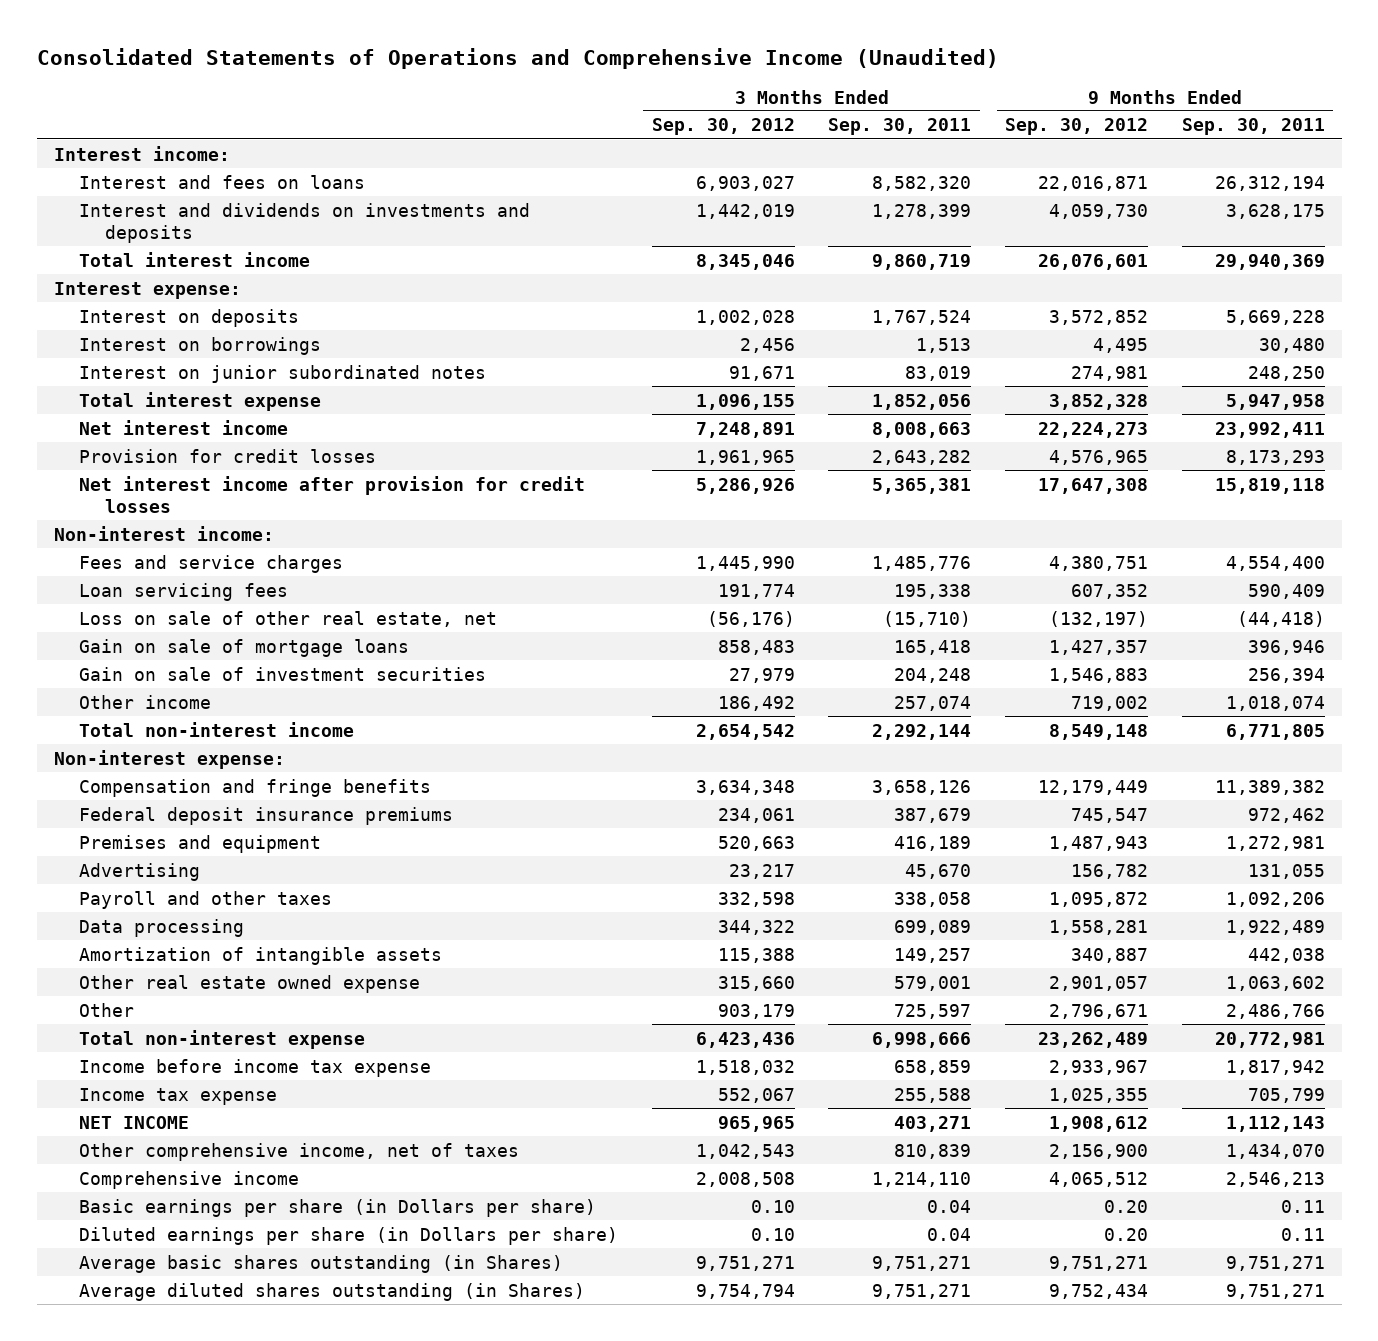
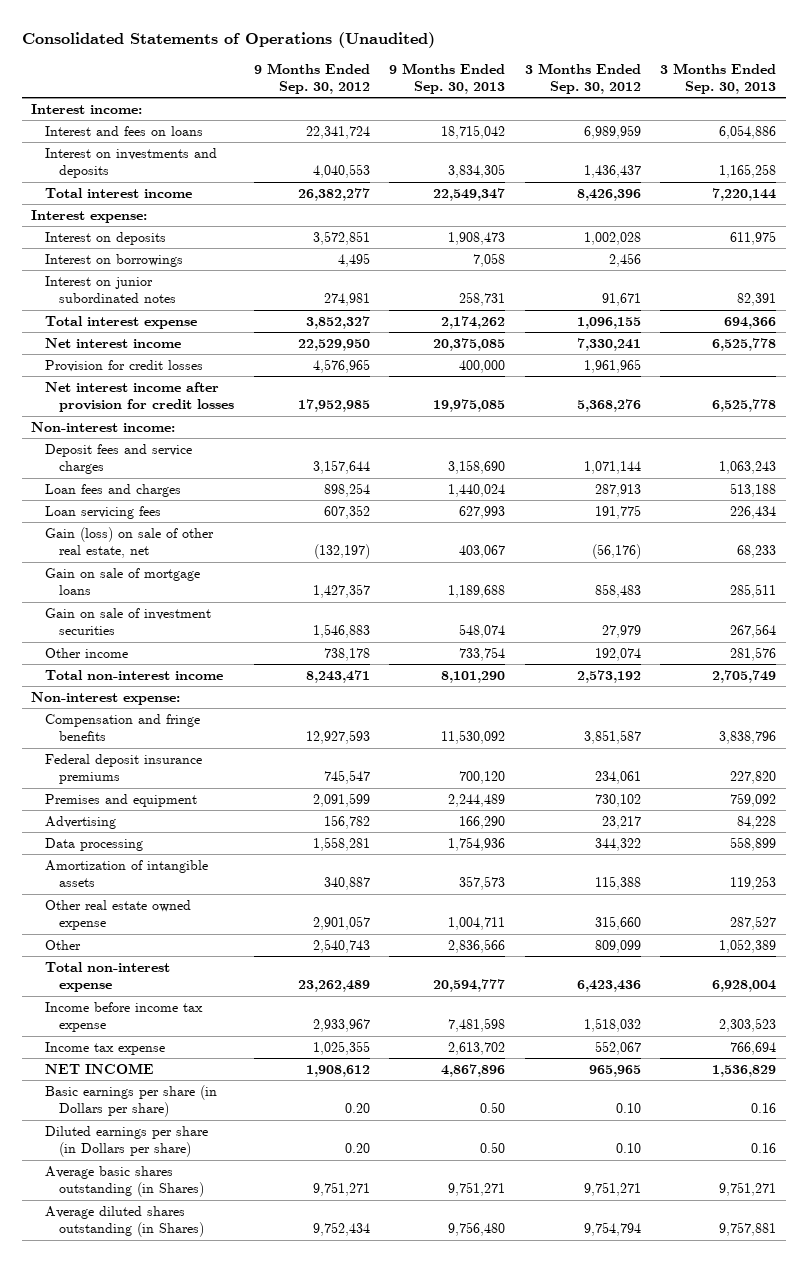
- Consolidated Statements of Operations and Comprehensive Income (Unaudited)
+ Consolidated Statements of Operations (Unaudited)
- | 3 Months Ended Sep. 30, 2012 | 3 Months Ended Sep. 30, 2011 | 9 Months Ended Sep. 30, 2012 | 9 Months Ended Sep. 30, 2011
+ | 9 Months Ended Sep. 30, 2012 | 9 Months Ended Sep. 30, 2013 | 3 Months Ended Sep. 30, 2012 | 3 Months Ended Sep. 30, 2013
- Interest and fees on loans | 6,903,027 | 8,582,320 | 22,016,871 | 26,312,194
- Interest and dividends on investments and deposits | 1,442,019 | 1,278,399 | 4,059,730 | 3,628,175
- Total interest income | 8,345,046 | 9,860,719 | 26,076,601 | 29,940,369
+ Interest and fees on loans | 22,341,724 | 18,715,042 | 6,989,959 | 6,054,886
+ Interest on investments and deposits | 4,040,553 | 3,834,305 | 1,436,437 | 1,165,258
+ Total interest income | 26,382,277 | 22,549,347 | 8,426,396 | 7,220,144
- Interest on deposits | 1,002,028 | 1,767,524 | 3,572,852 | 5,669,228
+ Interest on deposits | 3,572,851 | 1,908,473 | 1,002,028 | 611,975
- Total interest expense | 1,096,155 | 1,852,056 | 3,852,328 | 5,947,958
- Net interest income | 7,248,891 | 8,008,663 | 22,224,273 | 23,992,411
+ Total interest expense | 3,852,327 | 2,174,262 | 1,096,155 | 694,366
+ Net interest income | 22,529,950 | 20,375,085 | 7,330,241 | 6,525,778
- Net interest income after provision for credit losses | 5,286,926 | 5,365,381 | 17,647,308 | 15,819,118
+ Net interest income after provision for credit losses | 17,952,985 | 19,975,085 | 5,368,276 | 6,525,778
- Fees and service charges | 1,445,990 | 1,485,776 | 4,380,751 | 4,554,400
- Loan servicing fees | 191,774 | 195,338 | 607,352 | 590,409
- Loss on sale of other real estate, net | (56,176) | (15,710) | (132,197) | (44,418)
+ Deposit fees and service charges | 3,157,644 | 3,158,690 | 1,071,144 | 1,063,243
+ Loan fees and charges | 898,254 | 1,440,024 | 287,913 | 513,188
+ Loan servicing fees | 607,352 | 627,993 | 191,775 | 226,434
+ Gain (loss) on sale of other real estate, net | (132,197) | 403,067 | (56,176) | 68,233
- Other income | 186,492 | 257,074 | 719,002 | 1,018,074
- Total non-interest income | 2,654,542 | 2,292,144 | 8,549,148 | 6,771,805
+ Other income | 738,178 | 733,754 | 192,074 | 281,576
+ Total non-interest income | 8,243,471 | 8,101,290 | 2,573,192 | 2,705,749
- Compensation and fringe benefits | 3,634,348 | 3,658,126 | 12,179,449 | 11,389,382
+ Compensation and fringe benefits | 12,927,593 | 11,530,092 | 3,851,587 | 3,838,796
- Premises and equipment | 520,663 | 416,189 | 1,487,943 | 1,272,981
+ Premises and equipment | 2,091,599 | 2,244,489 | 730,102 | 759,092
- Payroll and other taxes | 332,598 | 338,058 | 1,095,872 | 1,092,206
- Other | 903,179 | 725,597 | 2,796,671 | 2,486,766
+ Other | 2,540,743 | 2,836,566 | 809,099 | 1,052,389
- Other comprehensive income, net of taxes | 1,042,543 | 810,839 | 2,156,900 | 1,434,070
- Comprehensive income | 2,008,508 | 1,214,110 | 4,065,512 | 2,546,213

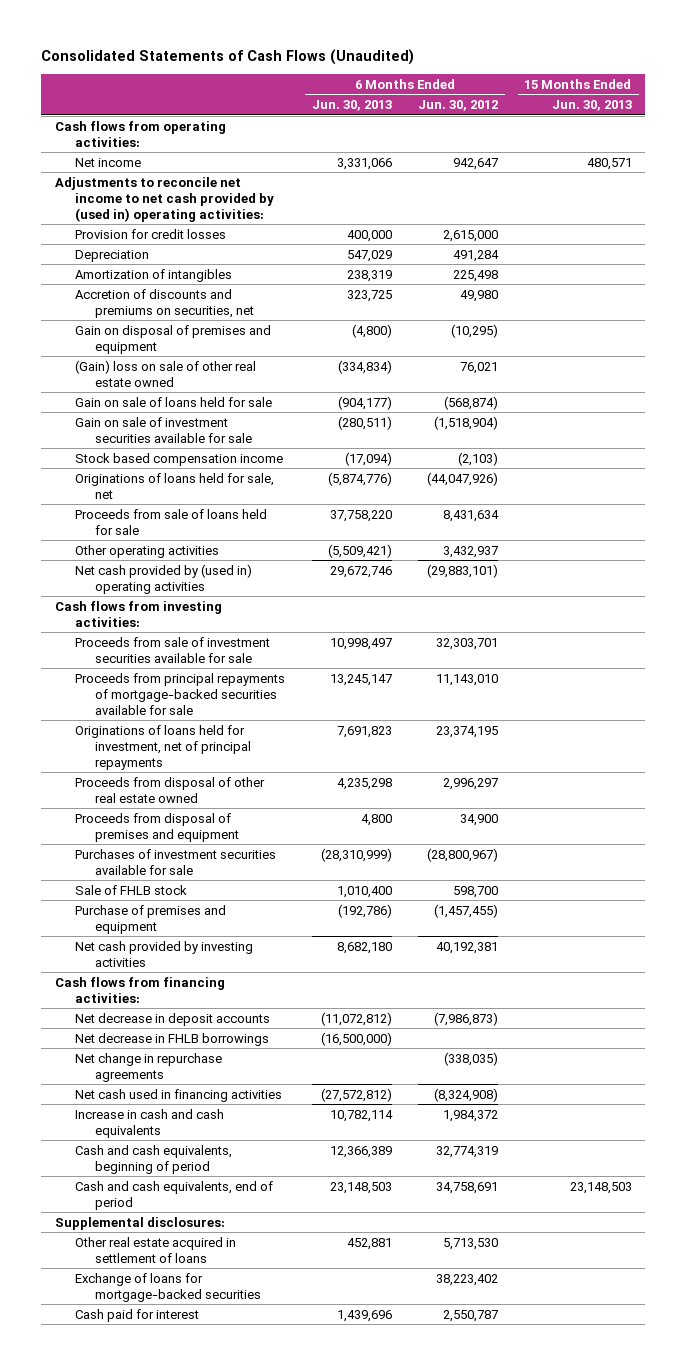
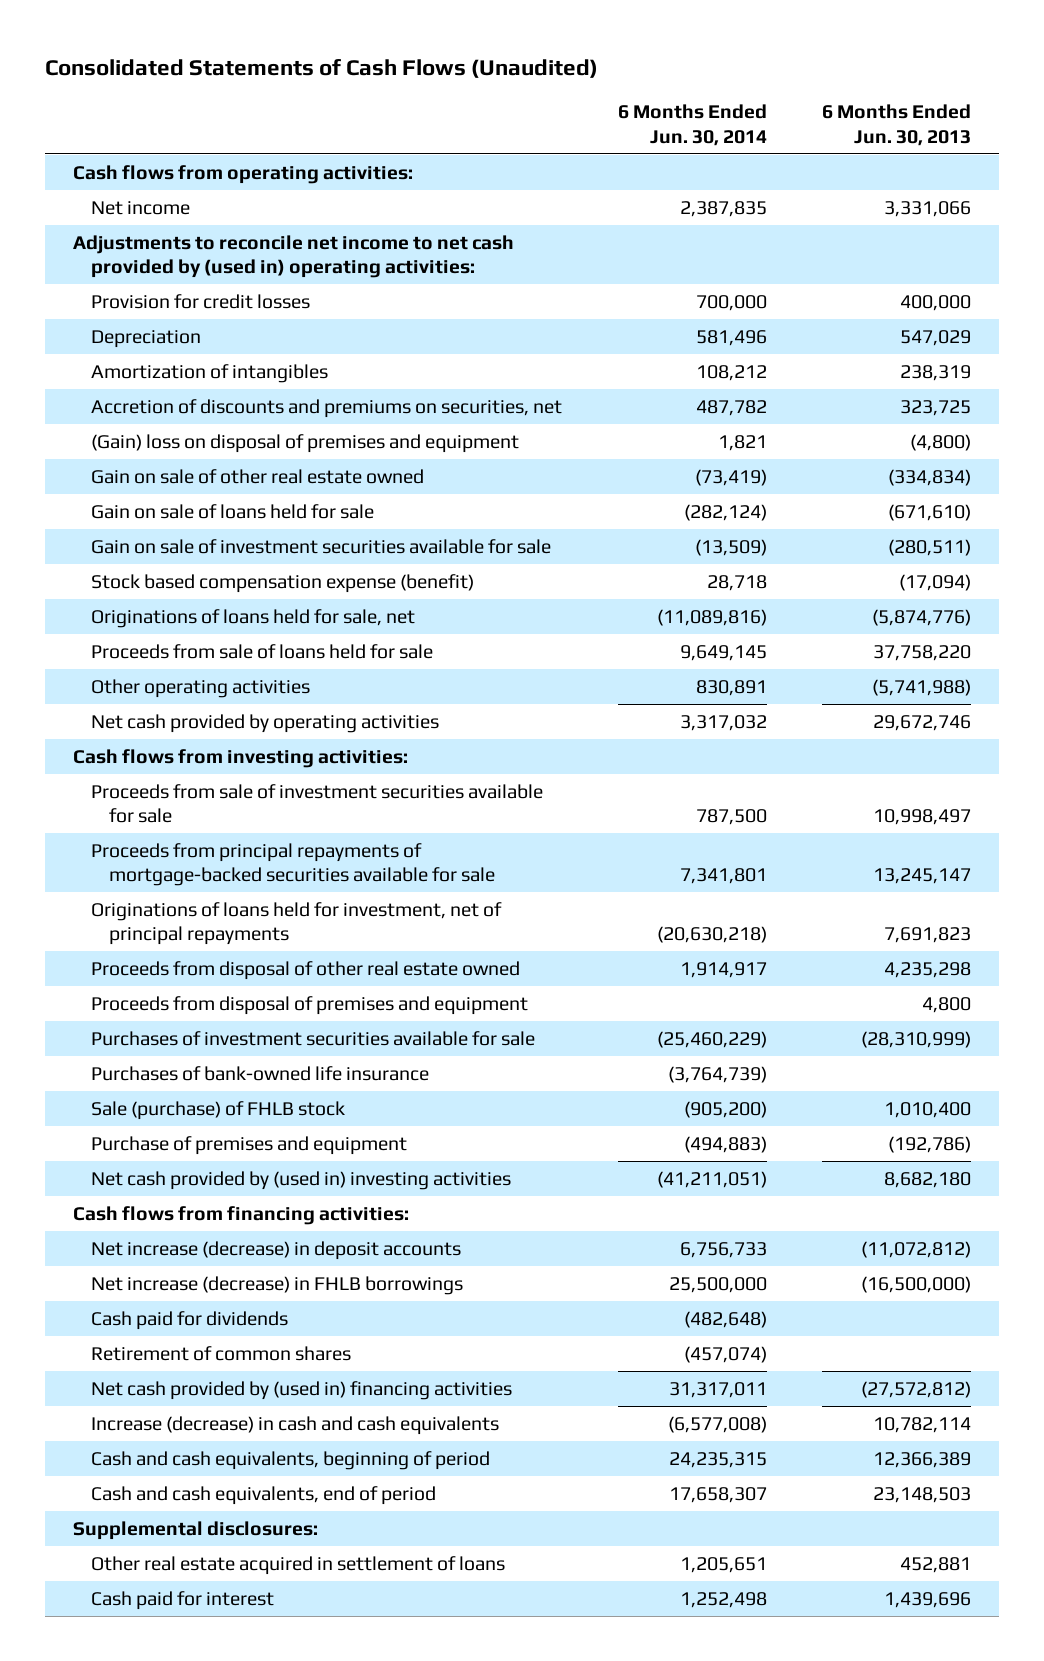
- | 6 Months Ended Jun. 30, 2013 | 6 Months Ended Jun. 30, 2012 | 15 Months Ended Jun. 30, 2013
+ | 6 Months Ended Jun. 30, 2014 | 6 Months Ended Jun. 30, 2013
- Gain on disposal of premises and equipment | (4,800) | (10,295) |
- (Gain) loss on sale of other real estate owned | (334,834) | 76,021 |
- Gain on sale of loans held for sale | (904,177) | (568,874) |
+ (Gain) loss on disposal of premises and equipment | 1,821 | (4,800)
+ Gain on sale of other real estate owned | (73,419) | (334,834)
+ Gain on sale of loans held for sale | (282,124) | (671,610)
- Stock based compensation income | (17,094) | (2,103) |
+ Stock based compensation expense (benefit) | 28,718 | (17,094)
- Other operating activities | (5,509,421) | 3,432,937 |
- Net cash provided by (used in) operating activities | 29,672,746 | (29,883,101) |
+ Other operating activities | 830,891 | (5,741,988)
+ Net cash provided by operating activities | 3,317,032 | 29,672,746
- Sale of FHLB stock | 1,010,400 | 598,700 |
+ Purchases of bank-owned life insurance | (3,764,739) |
+ Sale (purchase) of FHLB stock | (905,200) | 1,010,400
- Net cash provided by investing activities | 8,682,180 | 40,192,381 |
+ Net cash provided by (used in) investing activities | (41,211,051) | 8,682,180
- Net decrease in deposit accounts | (11,072,812) | (7,986,873) |
- Net decrease in FHLB borrowings | (16,500,000) | |
- Net change in repurchase agreements | | (338,035) |
- Net cash used in financing activities | (27,572,812) | (8,324,908) |
- Increase in cash and cash equivalents | 10,782,114 | 1,984,372 |
+ Net increase (decrease) in deposit accounts | 6,756,733 | (11,072,812)
+ Net increase (decrease) in FHLB borrowings | 25,500,000 | (16,500,000)
+ Cash paid for dividends | (482,648) |
+ Retirement of common shares | (457,074) |
+ Net cash provided by (used in) financing activities | 31,317,011 | (27,572,812)
+ Increase (decrease) in cash and cash equivalents | (6,577,008) | 10,782,114
- Exchange of loans for mortgage-backed securities | | 38,223,402 |

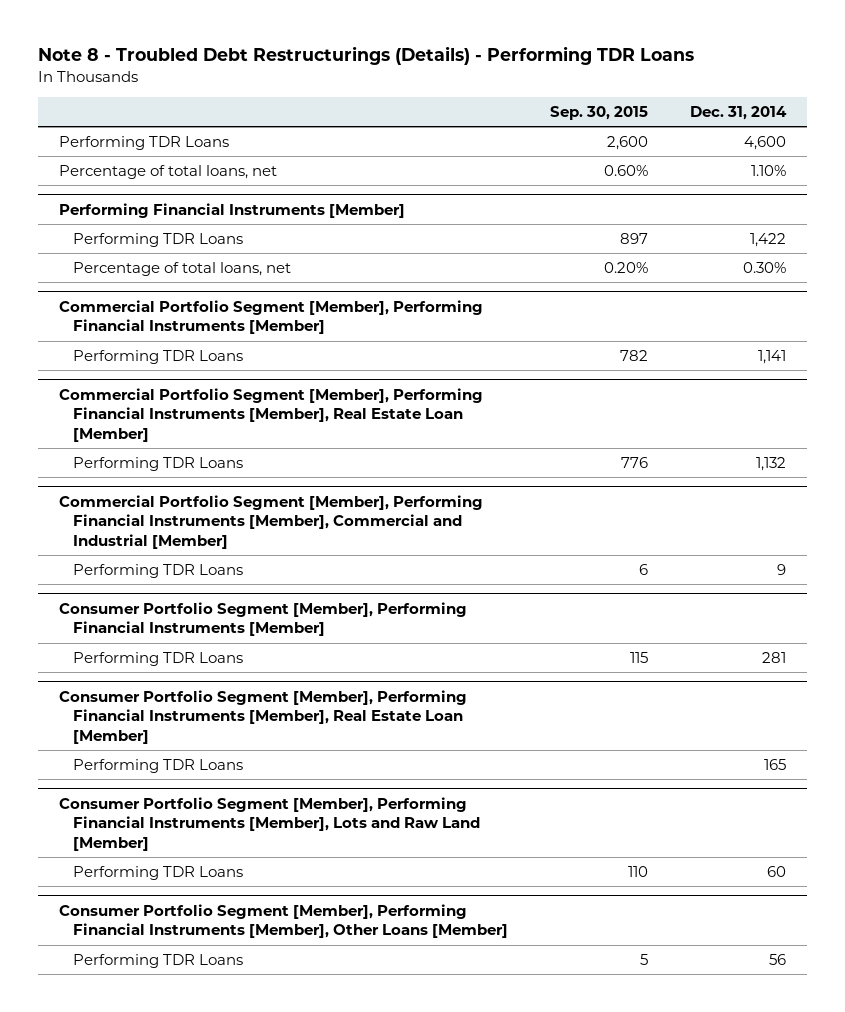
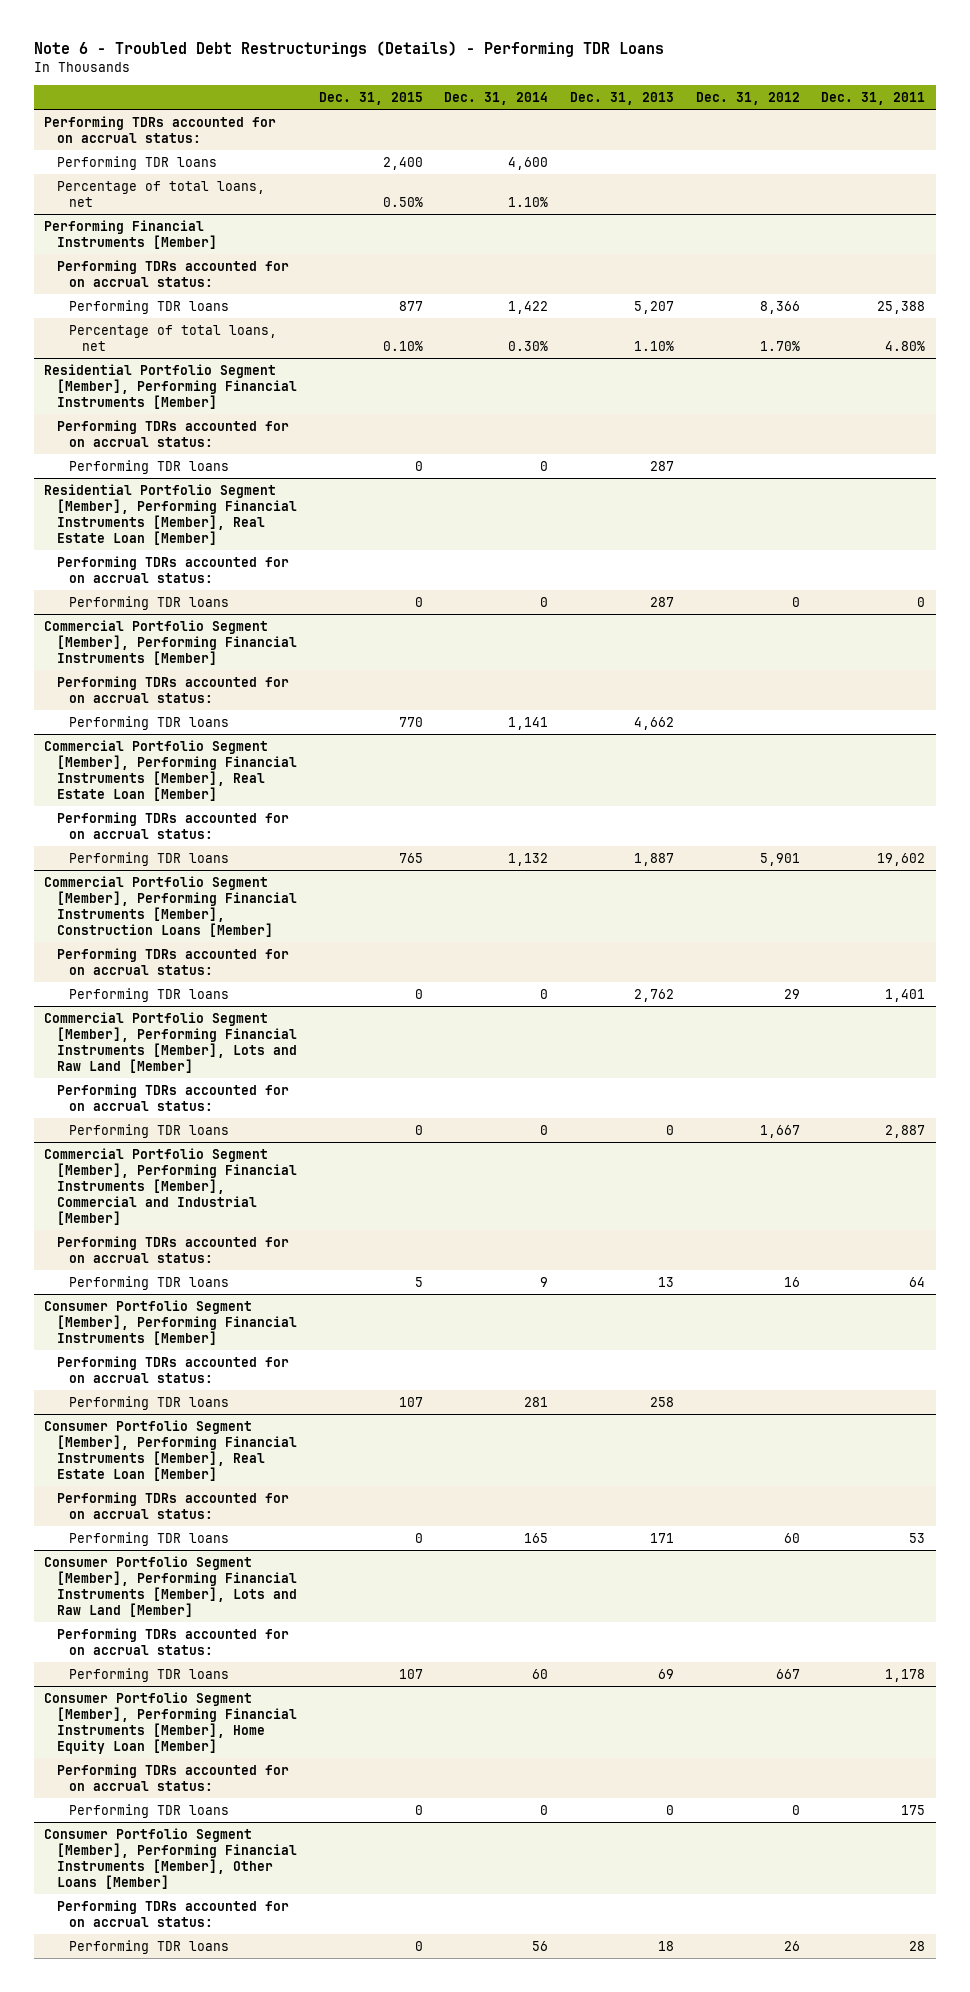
- Note 8 - Troubled Debt Restructurings (Details) - Performing TDR Loans
+ Note 6 - Troubled Debt Restructurings (Details) - Performing TDR Loans
- | Sep. 30, 2015 | Dec. 31, 2014
+ | Dec. 31, 2015 | Dec. 31, 2014 | Dec. 31, 2013 | Dec. 31, 2012 | Dec. 31, 2011
- Performing TDR Loans | 2,600 | 4,600
+ Performing TDRs accounted for on accrual status:
+ Performing TDR loans | 2,400 | 4,600 | | |
@ Performing Financial Instruments [Member]
- Performing TDR Loans | 897 | 1,422
+ Performing TDRs accounted for on accrual status:
+ Performing TDR loans | 877 | 1,422 | 5,207 | 8,366 | 25,388
+ Residential Portfolio Segment [Member], Performing Financial Instruments [Member]
+ Performing TDRs accounted for on accrual status:
+ Performing TDR loans | 0 | 0 | 287 | |
+ Residential Portfolio Segment [Member], Performing Financial Instruments [Member], Real Estate Loan [Member]
+ Performing TDRs accounted for on accrual status:
+ Performing TDR loans | 0 | 0 | 287 | 0 | 0
@ Commercial Portfolio Segment [Member], Performing Financial Instruments [Member]
- Performing TDR Loans | 782 | 1,141
+ Performing TDRs accounted for on accrual status:
+ Performing TDR loans | 770 | 1,141 | 4,662 | |
@ Commercial Portfolio Segment [Member], Performing Financial Instruments [Member], Real Estate Loan [Member]
- Performing TDR Loans | 776 | 1,132
+ Performing TDRs accounted for on accrual status:
+ Performing TDR loans | 765 | 1,132 | 1,887 | 5,901 | 19,602
+ Commercial Portfolio Segment [Member], Performing Financial Instruments [Member], Construction Loans [Member]
+ Performing TDRs accounted for on accrual status:
+ Performing TDR loans | 0 | 0 | 2,762 | 29 | 1,401
+ Commercial Portfolio Segment [Member], Performing Financial Instruments [Member], Lots and Raw Land [Member]
+ Performing TDRs accounted for on accrual status:
+ Performing TDR loans | 0 | 0 | 0 | 1,667 | 2,887
@ Commercial Portfolio Segment [Member], Performing Financial Instruments [Member], Commercial and Industrial [Member]
- Performing TDR Loans | 6 | 9
+ Performing TDRs accounted for on accrual status:
+ Performing TDR loans | 5 | 9 | 13 | 16 | 64
@ Consumer Portfolio Segment [Member], Performing Financial Instruments [Member]
- Performing TDR Loans | 115 | 281
+ Performing TDRs accounted for on accrual status:
+ Performing TDR loans | 107 | 281 | 258 | |
@ Consumer Portfolio Segment [Member], Performing Financial Instruments [Member], Real Estate Loan [Member]
- Performing TDR Loans | | 165
+ Performing TDRs accounted for on accrual status:
+ Performing TDR loans | 0 | 165 | 171 | 60 | 53
@ Consumer Portfolio Segment [Member], Performing Financial Instruments [Member], Lots and Raw Land [Member]
- Performing TDR Loans | 110 | 60
+ Performing TDRs accounted for on accrual status:
+ Performing TDR loans | 107 | 60 | 69 | 667 | 1,178
+ Consumer Portfolio Segment [Member], Performing Financial Instruments [Member], Home Equity Loan [Member]
+ Performing TDRs accounted for on accrual status:
+ Performing TDR loans | 0 | 0 | 0 | 0 | 175
@ Consumer Portfolio Segment [Member], Performing Financial Instruments [Member], Other Loans [Member]
- Performing TDR Loans | 5 | 56
+ Performing TDRs accounted for on accrual status:
+ Performing TDR loans | 0 | 56 | 18 | 26 | 28

